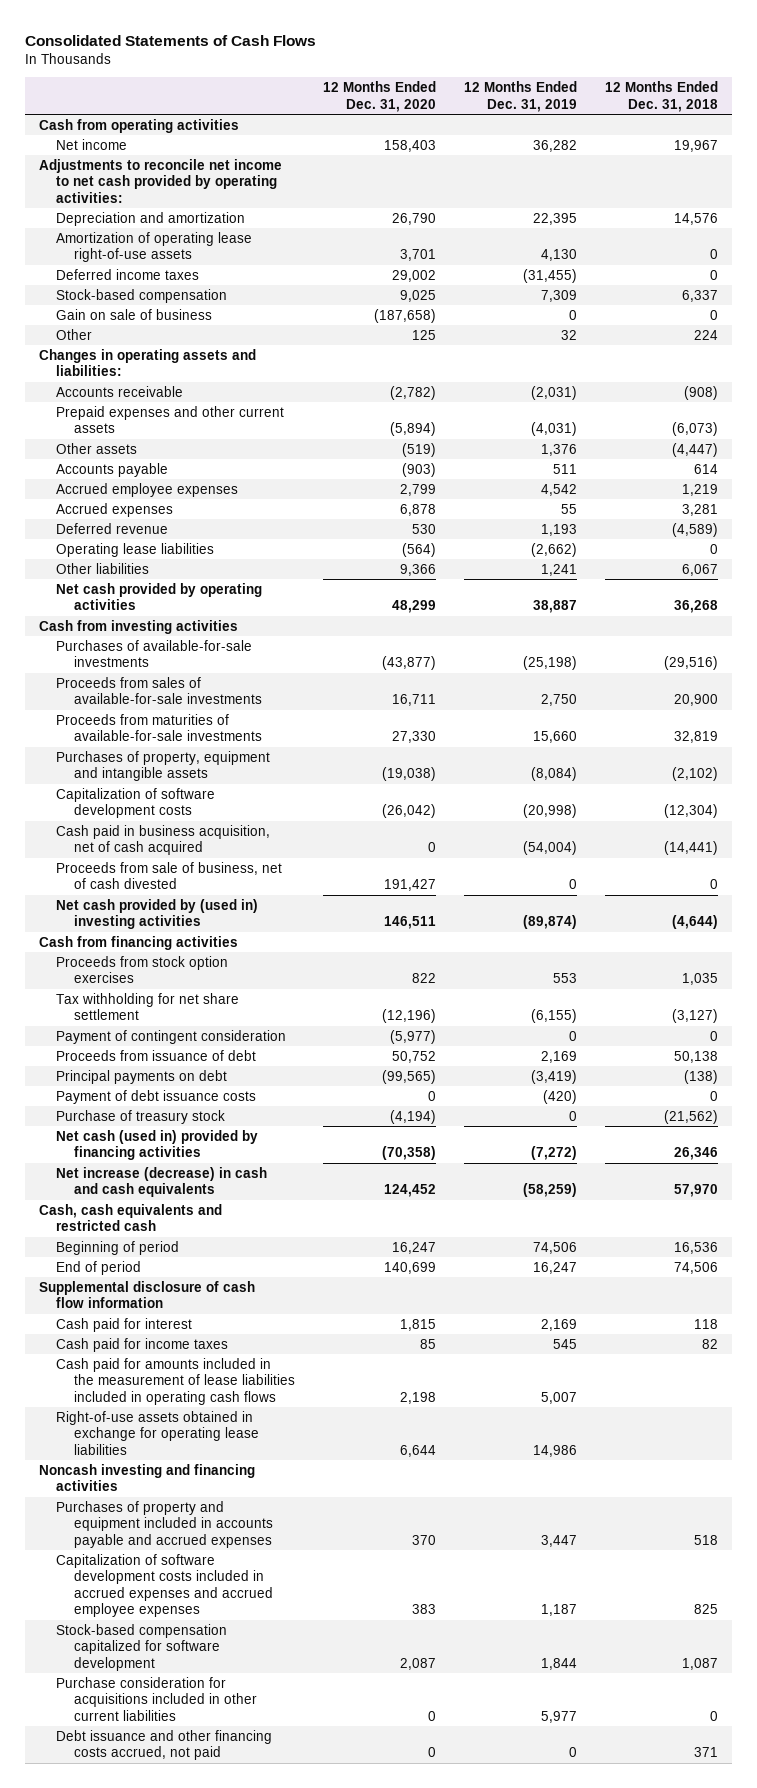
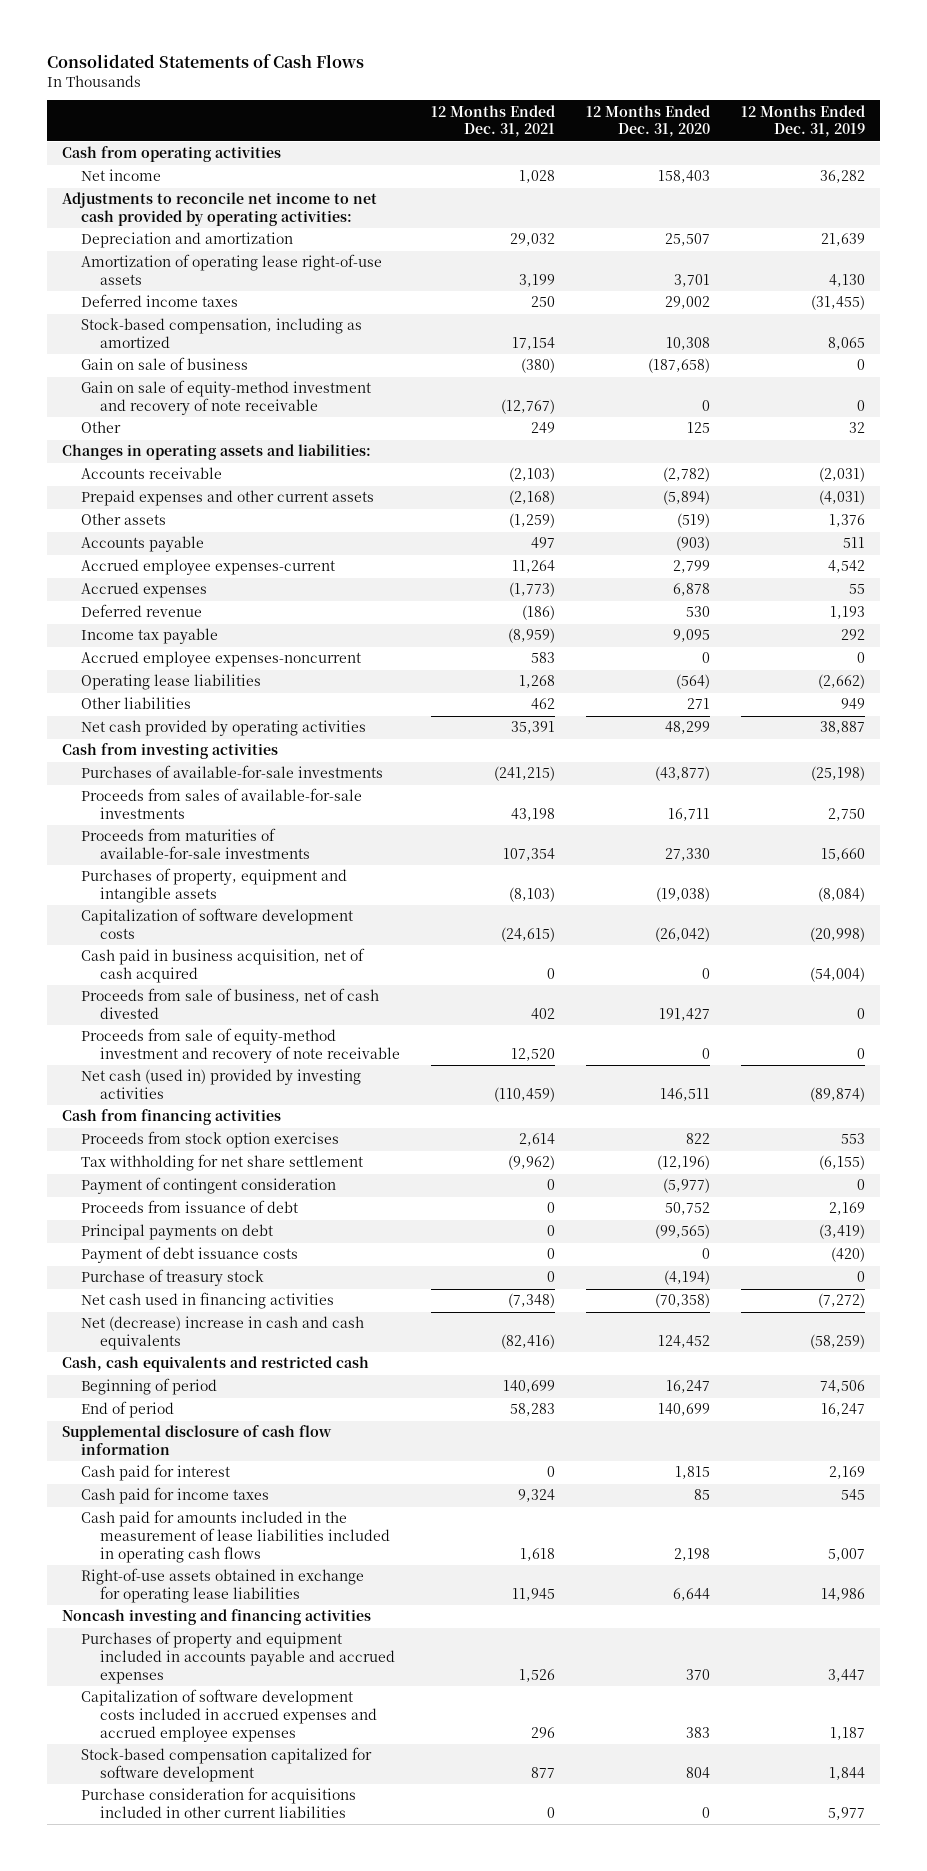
- | 12 Months Ended Dec. 31, 2020 | 12 Months Ended Dec. 31, 2019 | 12 Months Ended Dec. 31, 2018
+ | 12 Months Ended Dec. 31, 2021 | 12 Months Ended Dec. 31, 2020 | 12 Months Ended Dec. 31, 2019
- Depreciation and amortization | 26,790 | 22,395 | 14,576
+ Depreciation and amortization | 29,032 | 25,507 | 21,639
- Stock-based compensation | 9,025 | 7,309 | 6,337
+ Stock-based compensation, including as amortized | 17,154 | 10,308 | 8,065
+ Gain on sale of equity-method investment and recovery of note receivable | (12,767) | 0 | 0
- Accrued employee expenses | 2,799 | 4,542 | 1,219
+ Accrued employee expenses-current | 11,264 | 2,799 | 4,542
+ Income tax payable | (8,959) | 9,095 | 292
+ Accrued employee expenses-noncurrent | 583 | 0 | 0
- Other liabilities | 9,366 | 1,241 | 6,067
+ Other liabilities | 462 | 271 | 949
- Net cash provided by (used in) investing activities | 146,511 | (89,874) | (4,644)
+ Proceeds from sale of equity-method investment and recovery of note receivable | 12,520 | 0 | 0
+ Net cash (used in) provided by investing activities | (110,459) | 146,511 | (89,874)
- Net cash (used in) provided by financing activities | (70,358) | (7,272) | 26,346
- Net increase (decrease) in cash and cash equivalents | 124,452 | (58,259) | 57,970
+ Net cash used in financing activities | (7,348) | (70,358) | (7,272)
+ Net (decrease) increase in cash and cash equivalents | (82,416) | 124,452 | (58,259)
- Stock-based compensation capitalized for software development | 2,087 | 1,844 | 1,087
+ Stock-based compensation capitalized for software development | 877 | 804 | 1,844
- Debt issuance and other financing costs accrued, not paid | 0 | 0 | 371

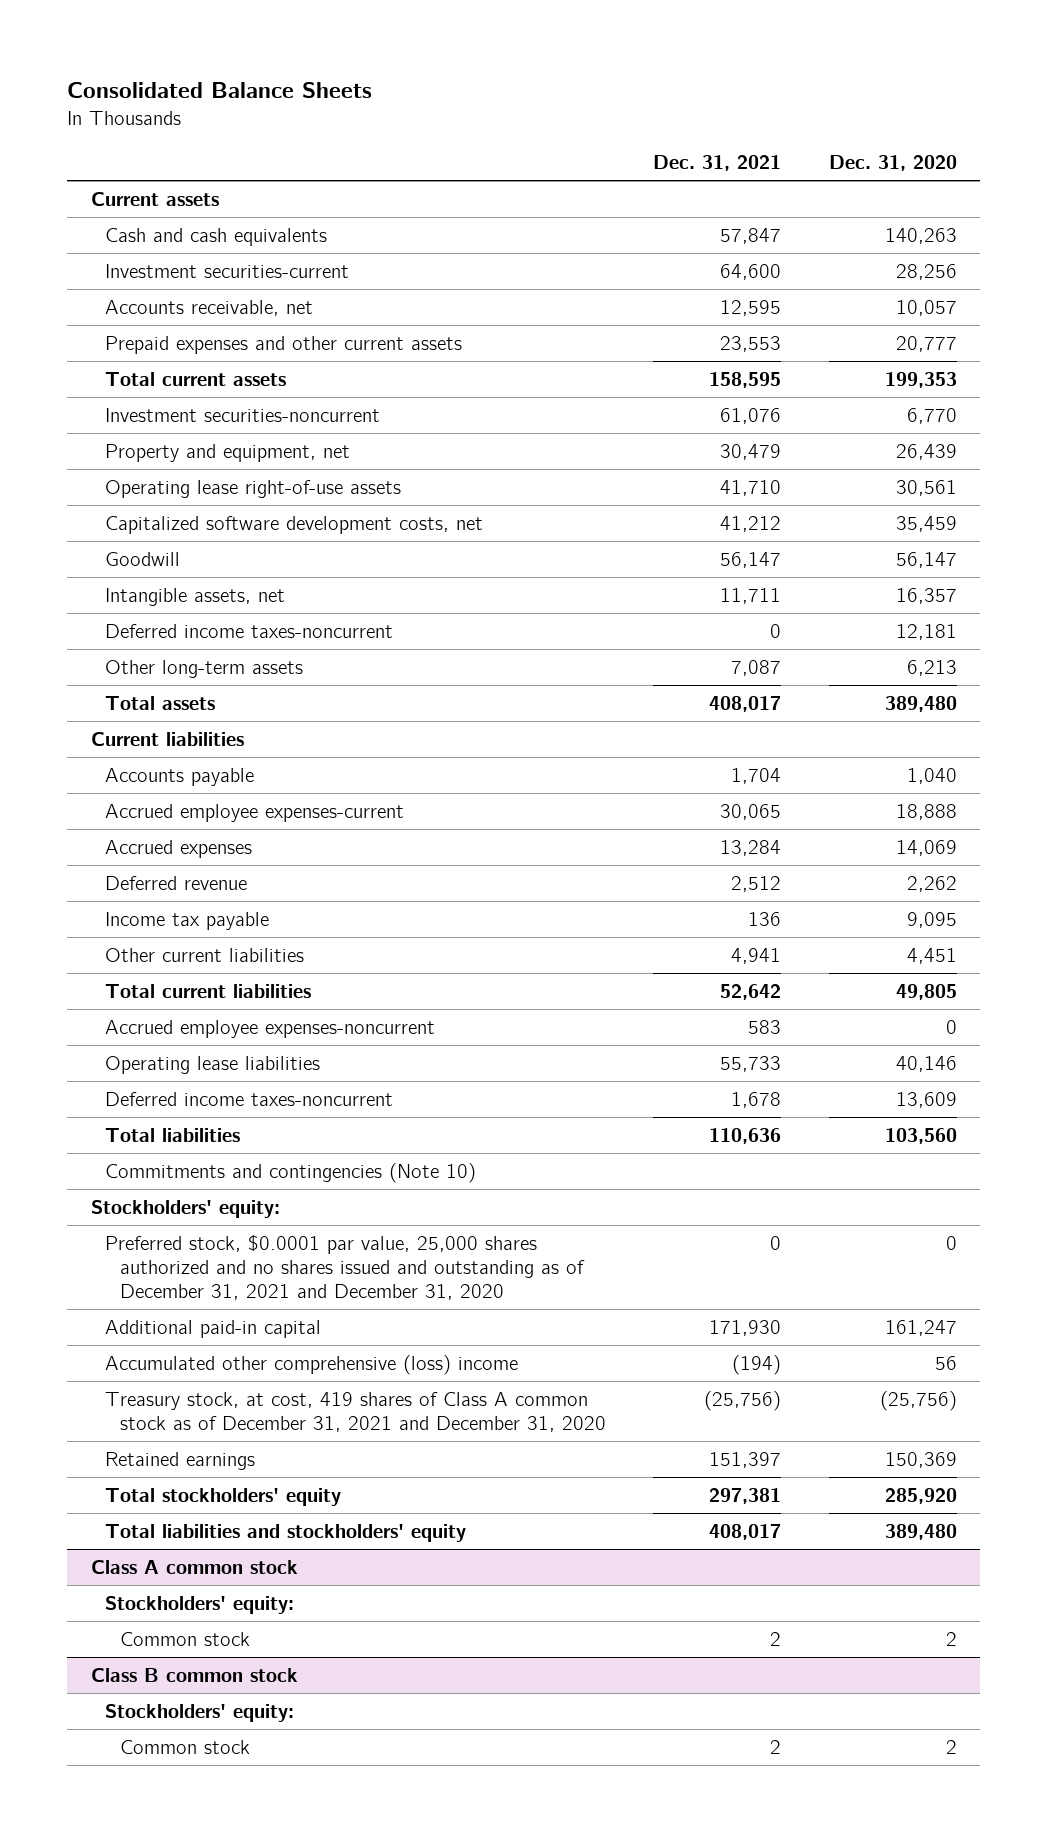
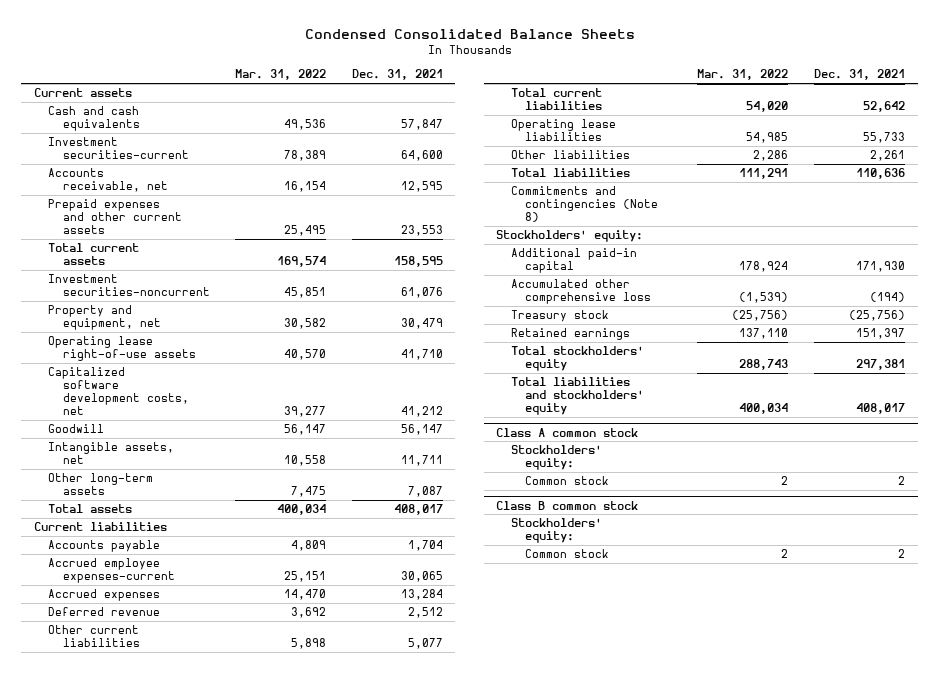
- Consolidated Balance Sheets
+ Condensed Consolidated Balance Sheets
- | Dec. 31, 2021 | Dec. 31, 2020
+ | Mar. 31, 2022 | Dec. 31, 2021
- Deferred income taxes-noncurrent | 0 | 12,181
- Income tax payable | 136 | 9,095
- Other current liabilities | 4,941 | 4,451
+ Other current liabilities | 5,898 | 5,077
- Accrued employee expenses-noncurrent | 583 | 0
- Deferred income taxes-noncurrent | 1,678 | 13,609
+ Other liabilities | 2,286 | 2,261
- Commitments and contingencies (Note 10)
+ Commitments and contingencies (Note 8)
- Preferred stock, $0.0001 par value, 25,000 shares authorized and no shares issued and outstanding as of December 31, 2021 and December 31, 2020 | 0 | 0
- Accumulated other comprehensive (loss) income | (194) | 56
- Treasury stock, at cost, 419 shares of Class A common stock as of December 31, 2021 and December 31, 2020 | (25,756) | (25,756)
+ Accumulated other comprehensive loss | (1,539) | (194)
+ Treasury stock | (25,756) | (25,756)

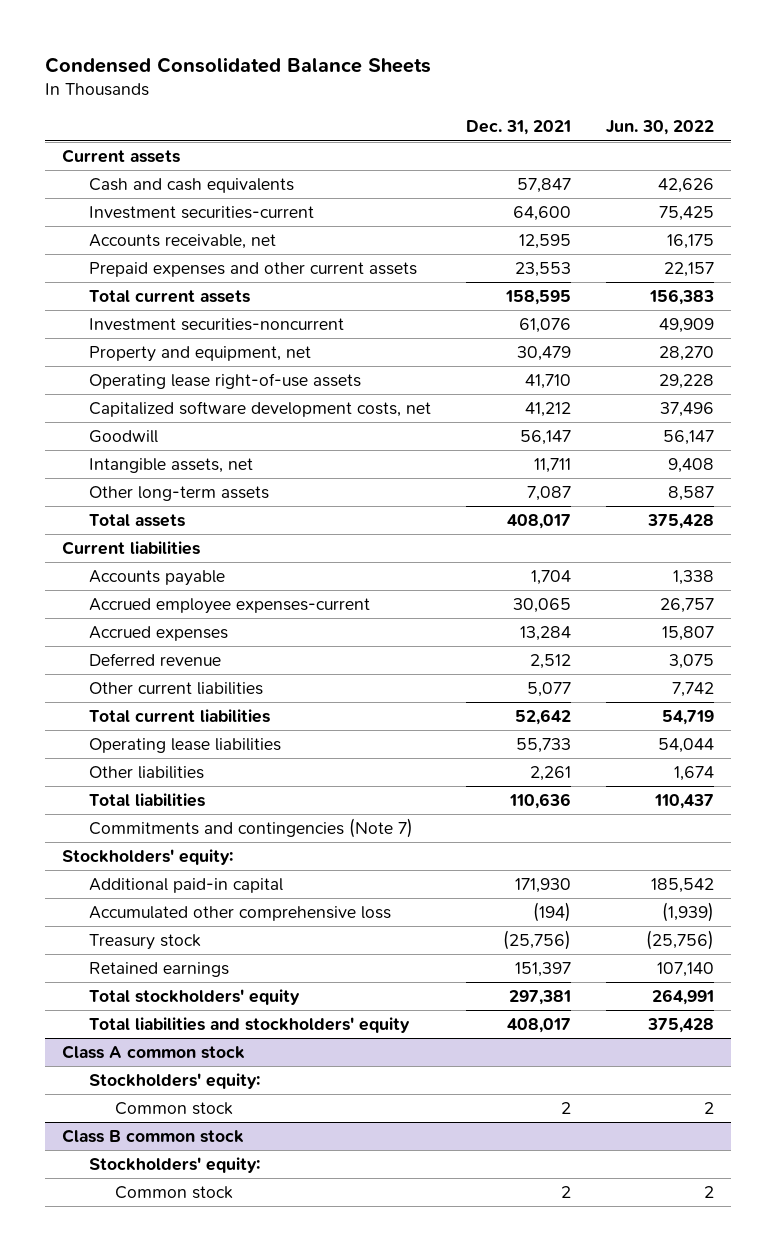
- | Mar. 31, 2022 | Dec. 31, 2021
+ | Dec. 31, 2021 | Jun. 30, 2022
- Commitments and contingencies (Note 8)
+ Commitments and contingencies (Note 7)

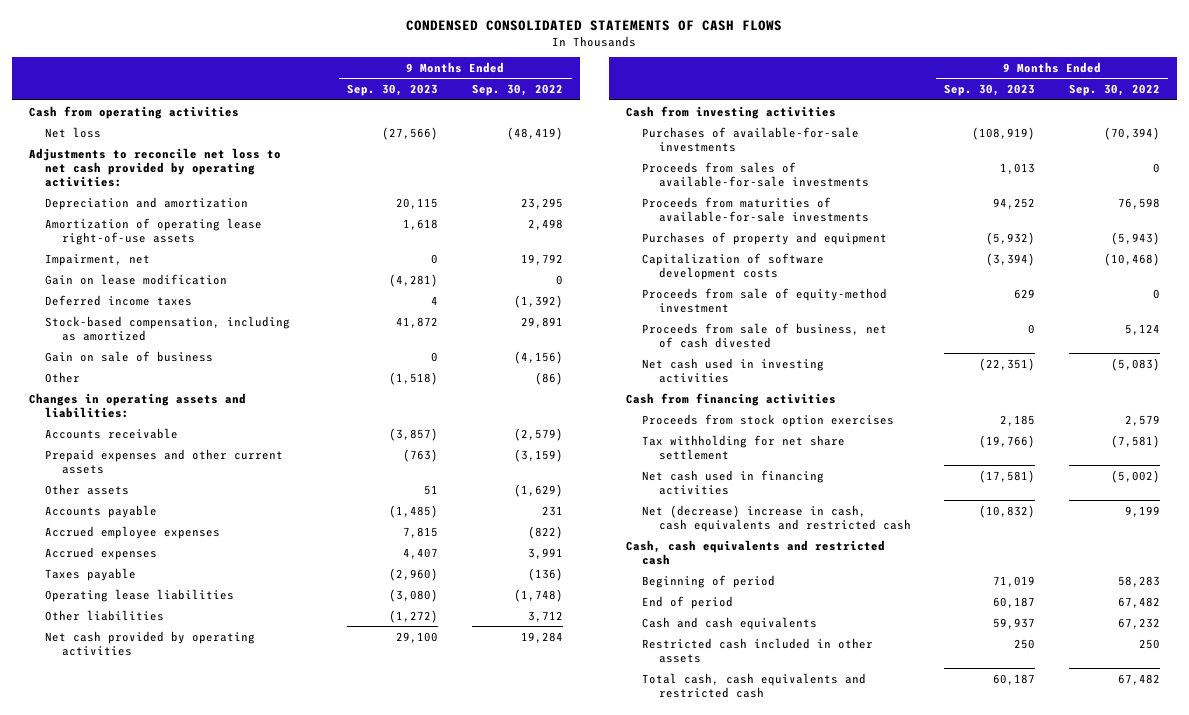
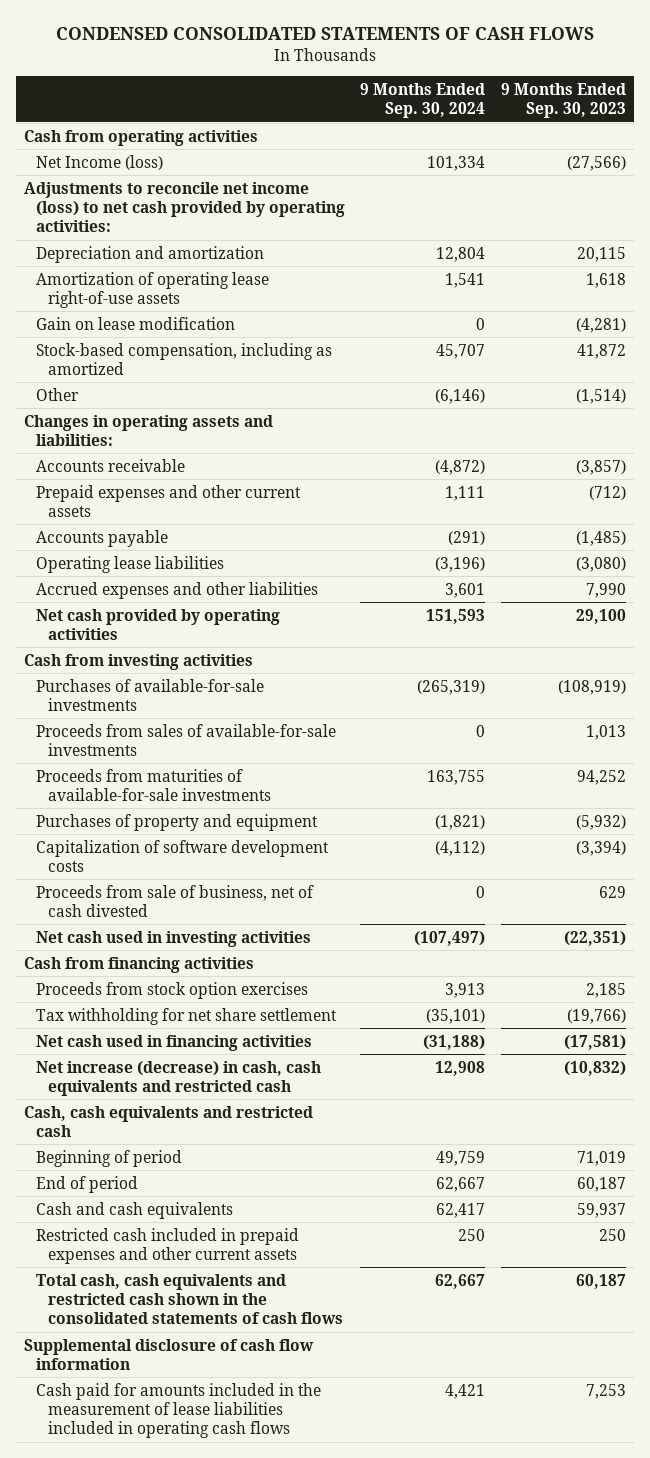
- | 9 Months Ended Sep. 30, 2023 | 9 Months Ended Sep. 30, 2022
+ | 9 Months Ended Sep. 30, 2024 | 9 Months Ended Sep. 30, 2023
- Net loss | (27,566) | (48,419)
- Adjustments to reconcile net loss to net cash provided by operating activities:
+ Net Income (loss) | 101,334 | (27,566)
+ Adjustments to reconcile net income (loss) to net cash provided by operating activities:
- Impairment, net | 0 | 19,792
- Deferred income taxes | 4 | (1,392)
- Gain on sale of business | 0 | (4,156)
- Other | (1,518) | (86)
+ Other | (6,146) | (1,514)
- Prepaid expenses and other current assets | (763) | (3,159)
- Other assets | 51 | (1,629)
+ Prepaid expenses and other current assets | 1,111 | (712)
- Accrued employee expenses | 7,815 | (822)
- Accrued expenses | 4,407 | 3,991
- Taxes payable | (2,960) | (136)
- Other liabilities | (1,272) | 3,712
+ Accrued expenses and other liabilities | 3,601 | 7,990
- Proceeds from sale of equity-method investment | 629 | 0
- Proceeds from sale of business, net of cash divested | 0 | 5,124
+ Proceeds from sale of business, net of cash divested | 0 | 629
- Net (decrease) increase in cash, cash equivalents and restricted cash | (10,832) | 9,199
+ Net increase (decrease) in cash, cash equivalents and restricted cash | 12,908 | (10,832)
- Restricted cash included in other assets | 250 | 250
- Total cash, cash equivalents and restricted cash | 60,187 | 67,482
+ Restricted cash included in prepaid expenses and other current assets | 250 | 250
+ Total cash, cash equivalents and restricted cash shown in the consolidated statements of cash flows | 62,667 | 60,187
+ Supplemental disclosure of cash flow information
+ Cash paid for amounts included in the measurement of lease liabilities included in operating cash flows | 4,421 | 7,253

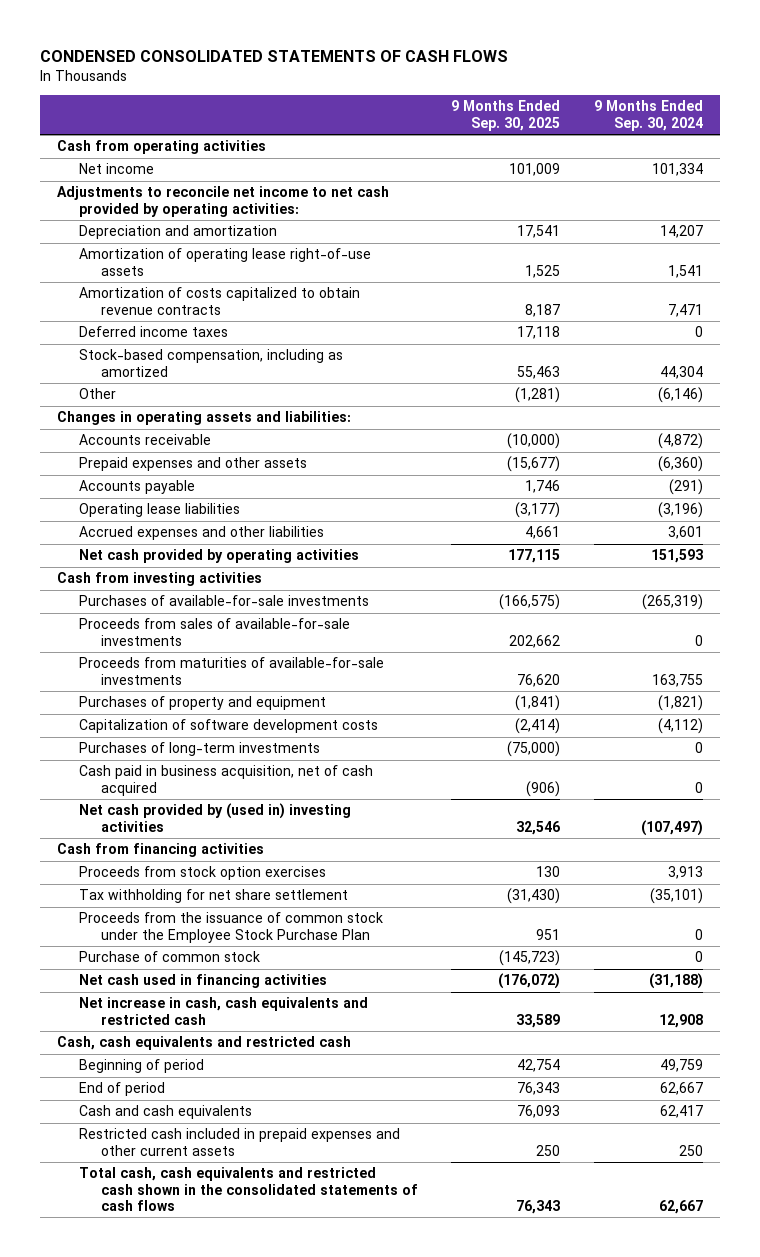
- | 9 Months Ended Sep. 30, 2024 | 9 Months Ended Sep. 30, 2023
+ | 9 Months Ended Sep. 30, 2025 | 9 Months Ended Sep. 30, 2024
- Net Income (loss) | 101,334 | (27,566)
- Adjustments to reconcile net income (loss) to net cash provided by operating activities:
- Depreciation and amortization | 12,804 | 20,115
+ Net income | 101,009 | 101,334
+ Adjustments to reconcile net income to net cash provided by operating activities:
+ Depreciation and amortization | 17,541 | 14,207
- Gain on lease modification | 0 | (4,281)
- Stock-based compensation, including as amortized | 45,707 | 41,872
+ Amortization of costs capitalized to obtain revenue contracts | 8,187 | 7,471
+ Deferred income taxes | 17,118 | 0
+ Stock-based compensation, including as amortized | 55,463 | 44,304
- Prepaid expenses and other current assets | 1,111 | (712)
+ Prepaid expenses and other assets | (15,677) | (6,360)
- Proceeds from sale of business, net of cash divested | 0 | 629
- Net cash used in investing activities | (107,497) | (22,351)
+ Purchases of long-term investments | (75,000) | 0
+ Cash paid in business acquisition, net of cash acquired | (906) | 0
+ Net cash provided by (used in) investing activities | 32,546 | (107,497)
+ Proceeds from the issuance of common stock under the Employee Stock Purchase Plan | 951 | 0
+ Purchase of common stock | (145,723) | 0
- Net increase (decrease) in cash, cash equivalents and restricted cash | 12,908 | (10,832)
+ Net increase in cash, cash equivalents and restricted cash | 33,589 | 12,908
- Supplemental disclosure of cash flow information
- Cash paid for amounts included in the measurement of lease liabilities included in operating cash flows | 4,421 | 7,253

